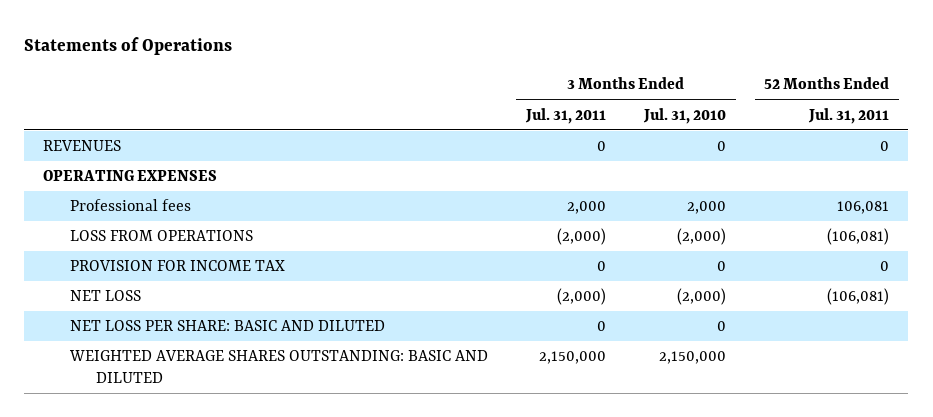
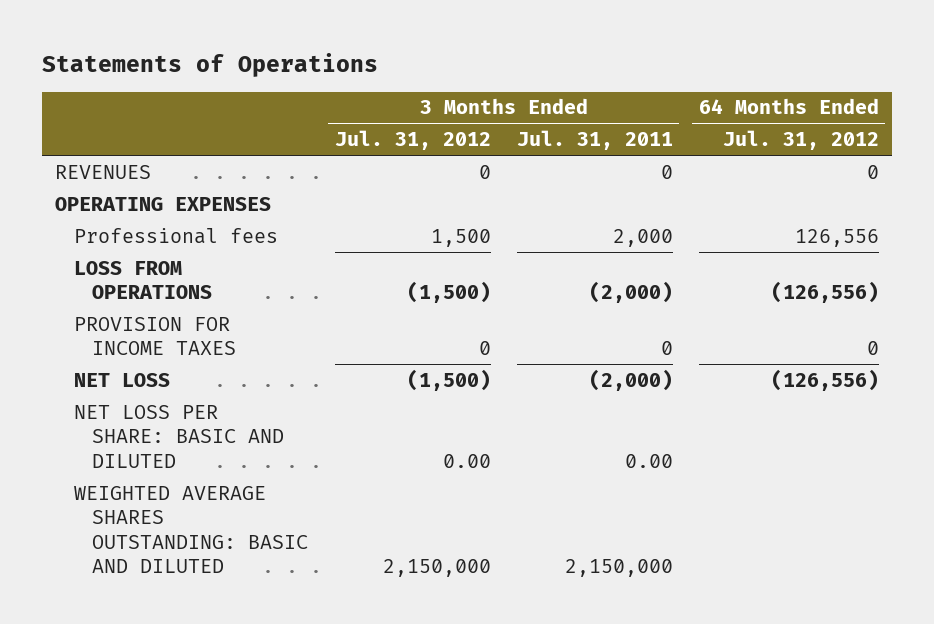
- | 3 Months Ended Jul. 31, 2011 | 3 Months Ended Jul. 31, 2010 | 52 Months Ended Jul. 31, 2011
+ | 3 Months Ended Jul. 31, 2012 | 3 Months Ended Jul. 31, 2011 | 64 Months Ended Jul. 31, 2012
- PROVISION FOR INCOME TAX | 0 | 0 | 0
+ PROVISION FOR INCOME TAXES | 0 | 0 | 0
- NET LOSS PER SHARE: BASIC AND DILUTED | 0 | 0 |
+ NET LOSS PER SHARE: BASIC AND DILUTED | 0.00 | 0.00 |

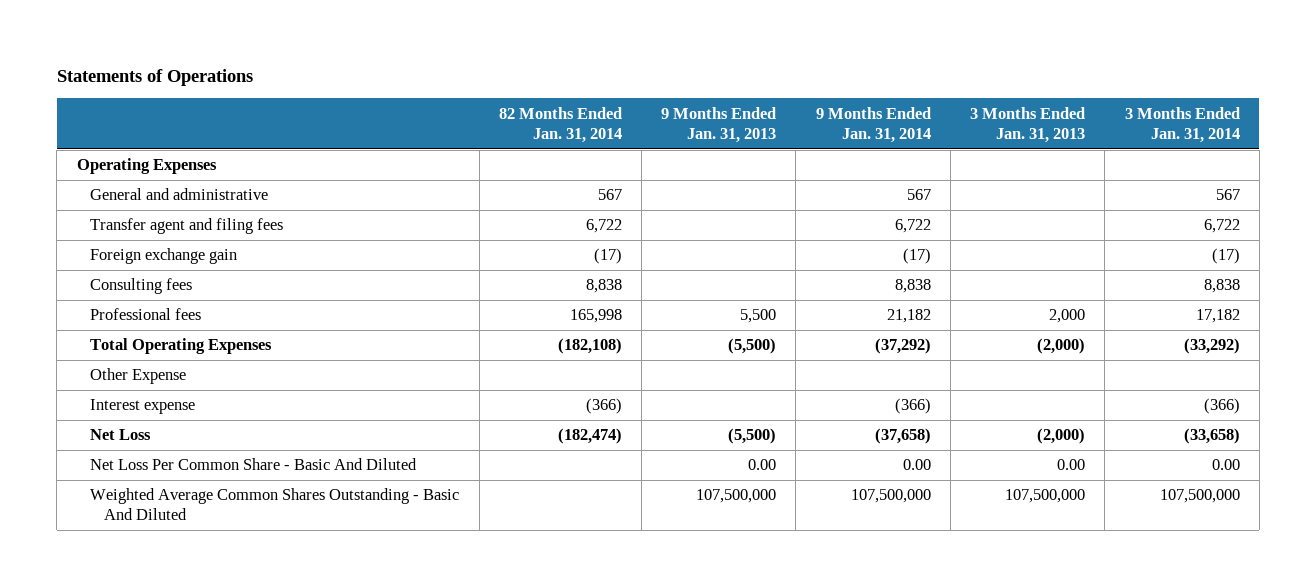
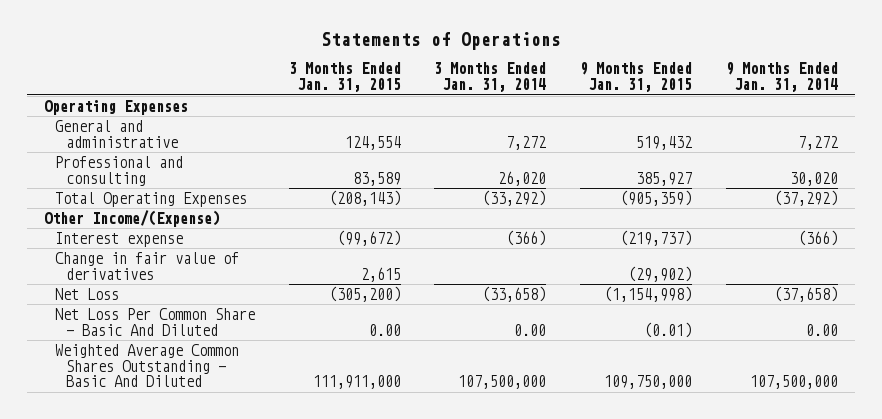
- | 82 Months Ended Jan. 31, 2014 | 9 Months Ended Jan. 31, 2013 | 9 Months Ended Jan. 31, 2014 | 3 Months Ended Jan. 31, 2013 | 3 Months Ended Jan. 31, 2014
+ | 3 Months Ended Jan. 31, 2015 | 3 Months Ended Jan. 31, 2014 | 9 Months Ended Jan. 31, 2015 | 9 Months Ended Jan. 31, 2014
- General and administrative | 567 | | 567 | | 567
- Transfer agent and filing fees | 6,722 | | 6,722 | | 6,722
- Foreign exchange gain | (17) | | (17) | | (17)
- Consulting fees | 8,838 | | 8,838 | | 8,838
- Professional fees | 165,998 | 5,500 | 21,182 | 2,000 | 17,182
+ General and administrative | 124,554 | 7,272 | 519,432 | 7,272
+ Professional and consulting | 83,589 | 26,020 | 385,927 | 30,020
- Other Expense
+ Other Income/(Expense)
+ Change in fair value of derivatives | 2,615 | | (29,902) |

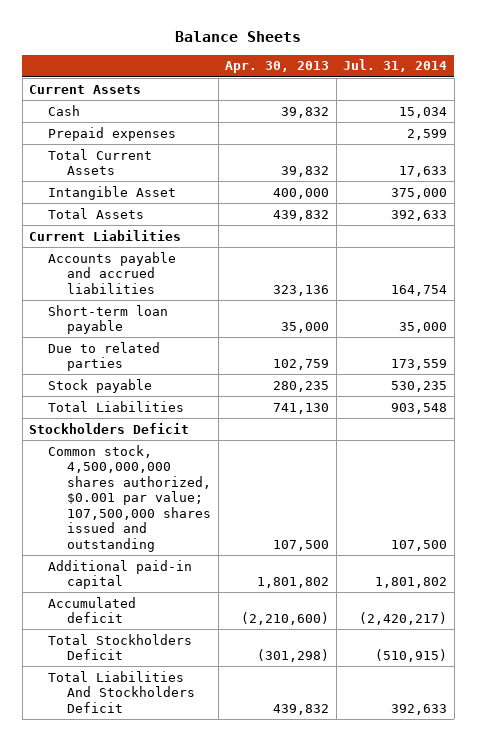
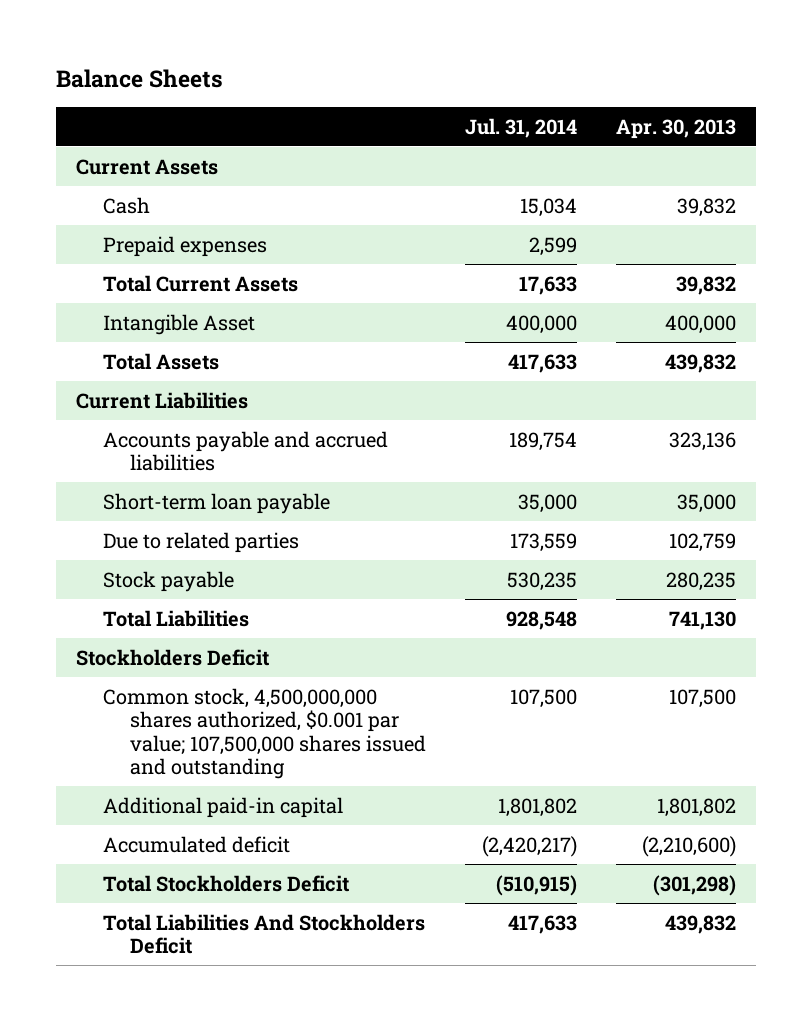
- | Apr. 30, 2013 | Jul. 31, 2014
+ | Jul. 31, 2014 | Apr. 30, 2013
- Intangible Asset | 400,000 | 375,000
- Total Assets | 439,832 | 392,633
+ Intangible Asset | 400,000 | 400,000
+ Total Assets | 417,633 | 439,832
- Accounts payable and accrued liabilities | 323,136 | 164,754
+ Accounts payable and accrued liabilities | 189,754 | 323,136
- Total Liabilities | 741,130 | 903,548
+ Total Liabilities | 928,548 | 741,130
- Total Liabilities And Stockholders Deficit | 439,832 | 392,633
+ Total Liabilities And Stockholders Deficit | 417,633 | 439,832

